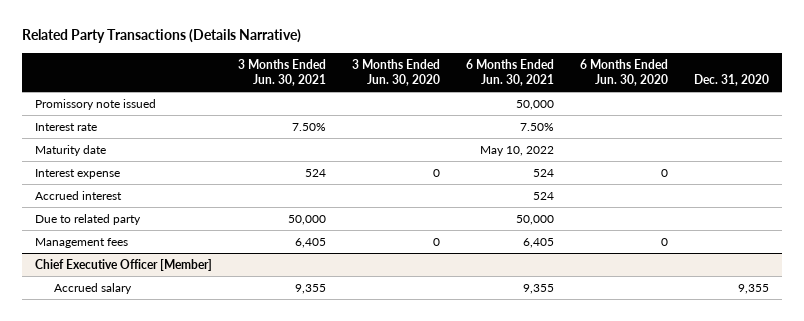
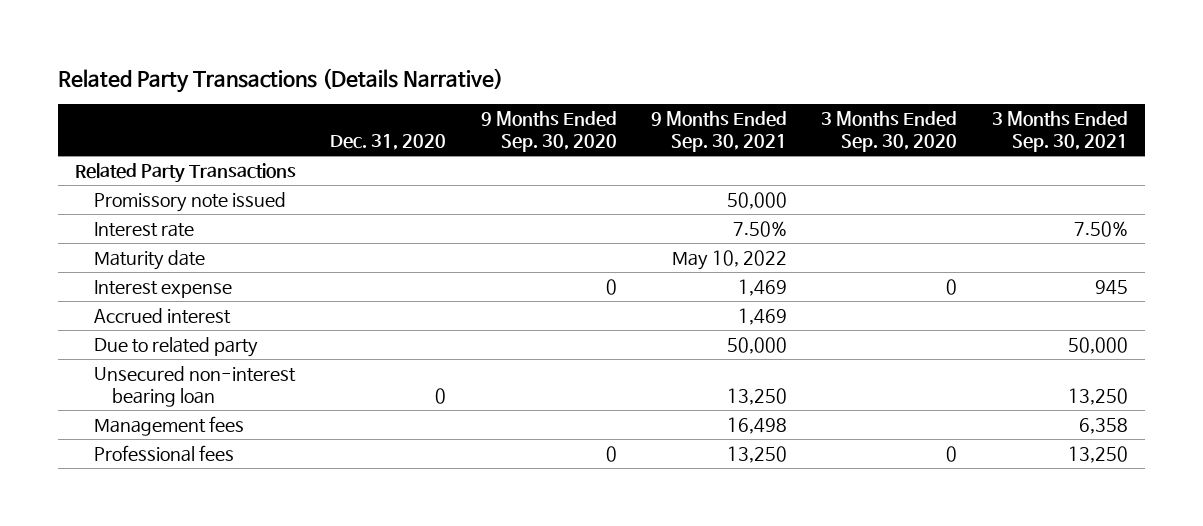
- | 3 Months Ended Jun. 30, 2021 | 3 Months Ended Jun. 30, 2020 | 6 Months Ended Jun. 30, 2021 | 6 Months Ended Jun. 30, 2020 | Dec. 31, 2020
+ | Dec. 31, 2020 | 9 Months Ended Sep. 30, 2020 | 9 Months Ended Sep. 30, 2021 | 3 Months Ended Sep. 30, 2020 | 3 Months Ended Sep. 30, 2021
+ Related Party Transactions
+ Unsecured non-interest bearing loan | 0 | | 13,250 | | 13,250
- Chief Executive Officer [Member]
- Accrued salary | 9,355 | | 9,355 | | 9,355
+ Professional fees | | 0 | 13,250 | 0 | 13,250

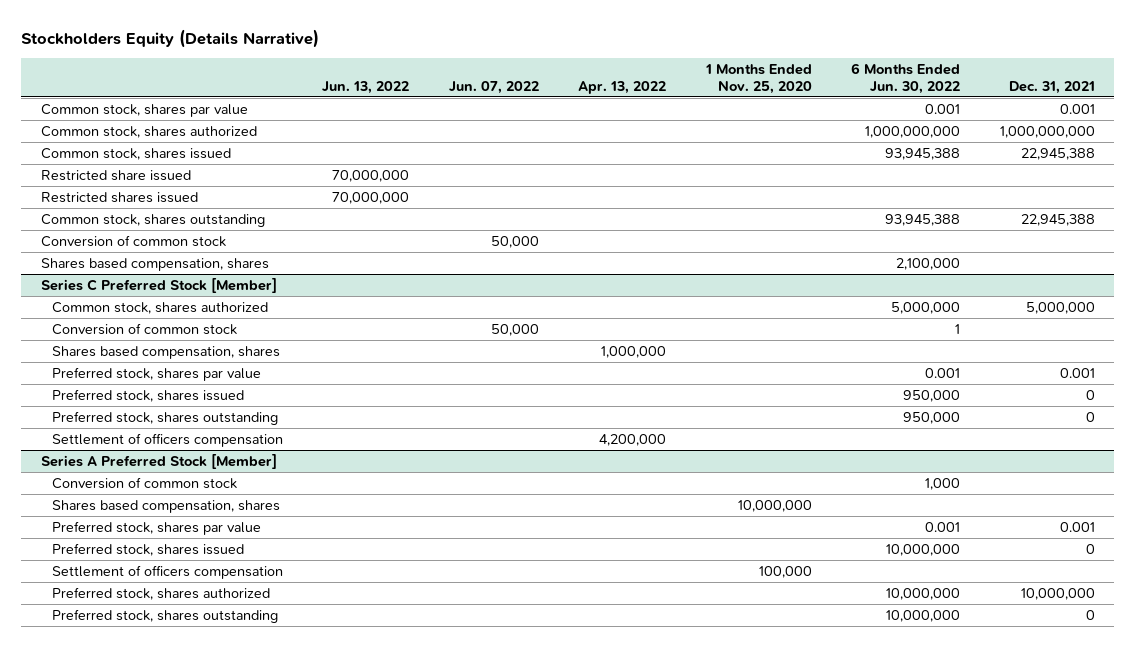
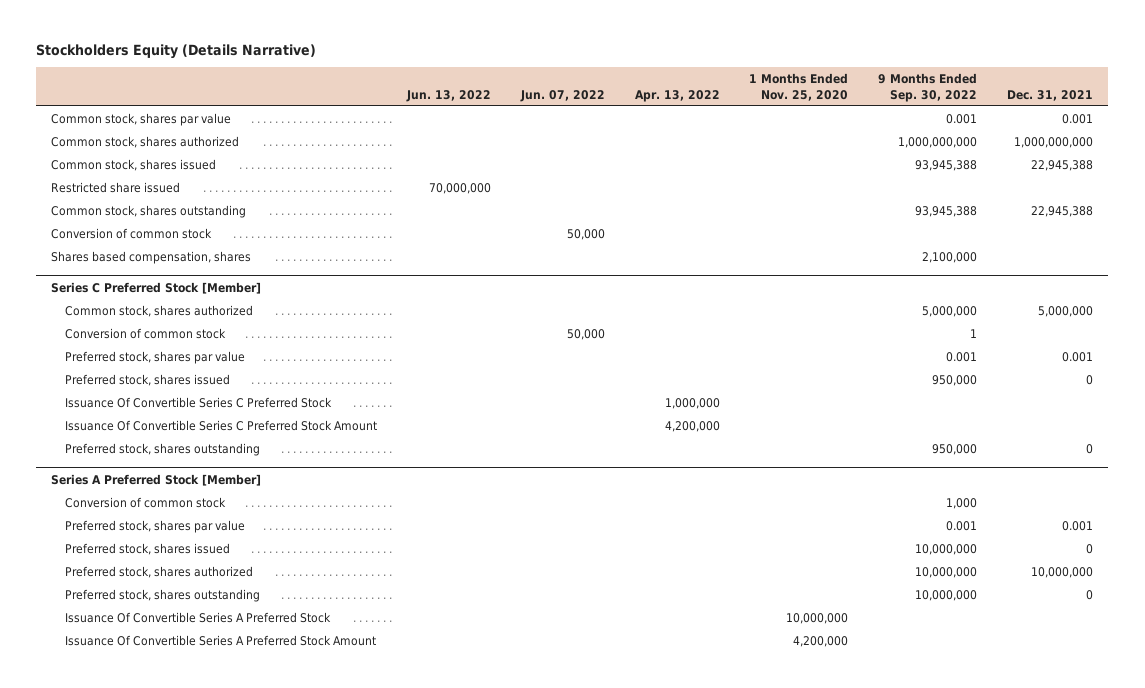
- | Jun. 13, 2022 | Jun. 07, 2022 | Apr. 13, 2022 | 1 Months Ended Nov. 25, 2020 | 6 Months Ended Jun. 30, 2022 | Dec. 31, 2021
+ | Jun. 13, 2022 | Jun. 07, 2022 | Apr. 13, 2022 | 1 Months Ended Nov. 25, 2020 | 9 Months Ended Sep. 30, 2022 | Dec. 31, 2021
- Restricted shares issued | 70,000,000 | | | | |
@ Series C Preferred Stock [Member]
- Shares based compensation, shares | | | 1,000,000 | | |
+ Issuance Of Convertible Series C Preferred Stock | | | 1,000,000 | | |
+ Issuance Of Convertible Series C Preferred Stock Amount | | | 4,200,000 | | |
- Settlement of officers compensation | | | 4,200,000 | | |
@ Series A Preferred Stock [Member]
- Shares based compensation, shares | | | | 10,000,000 | |
- Settlement of officers compensation | | | | 100,000 | |
+ Issuance Of Convertible Series A Preferred Stock | | | | 10,000,000 | |
+ Issuance Of Convertible Series A Preferred Stock Amount | | | | 4,200,000 | |

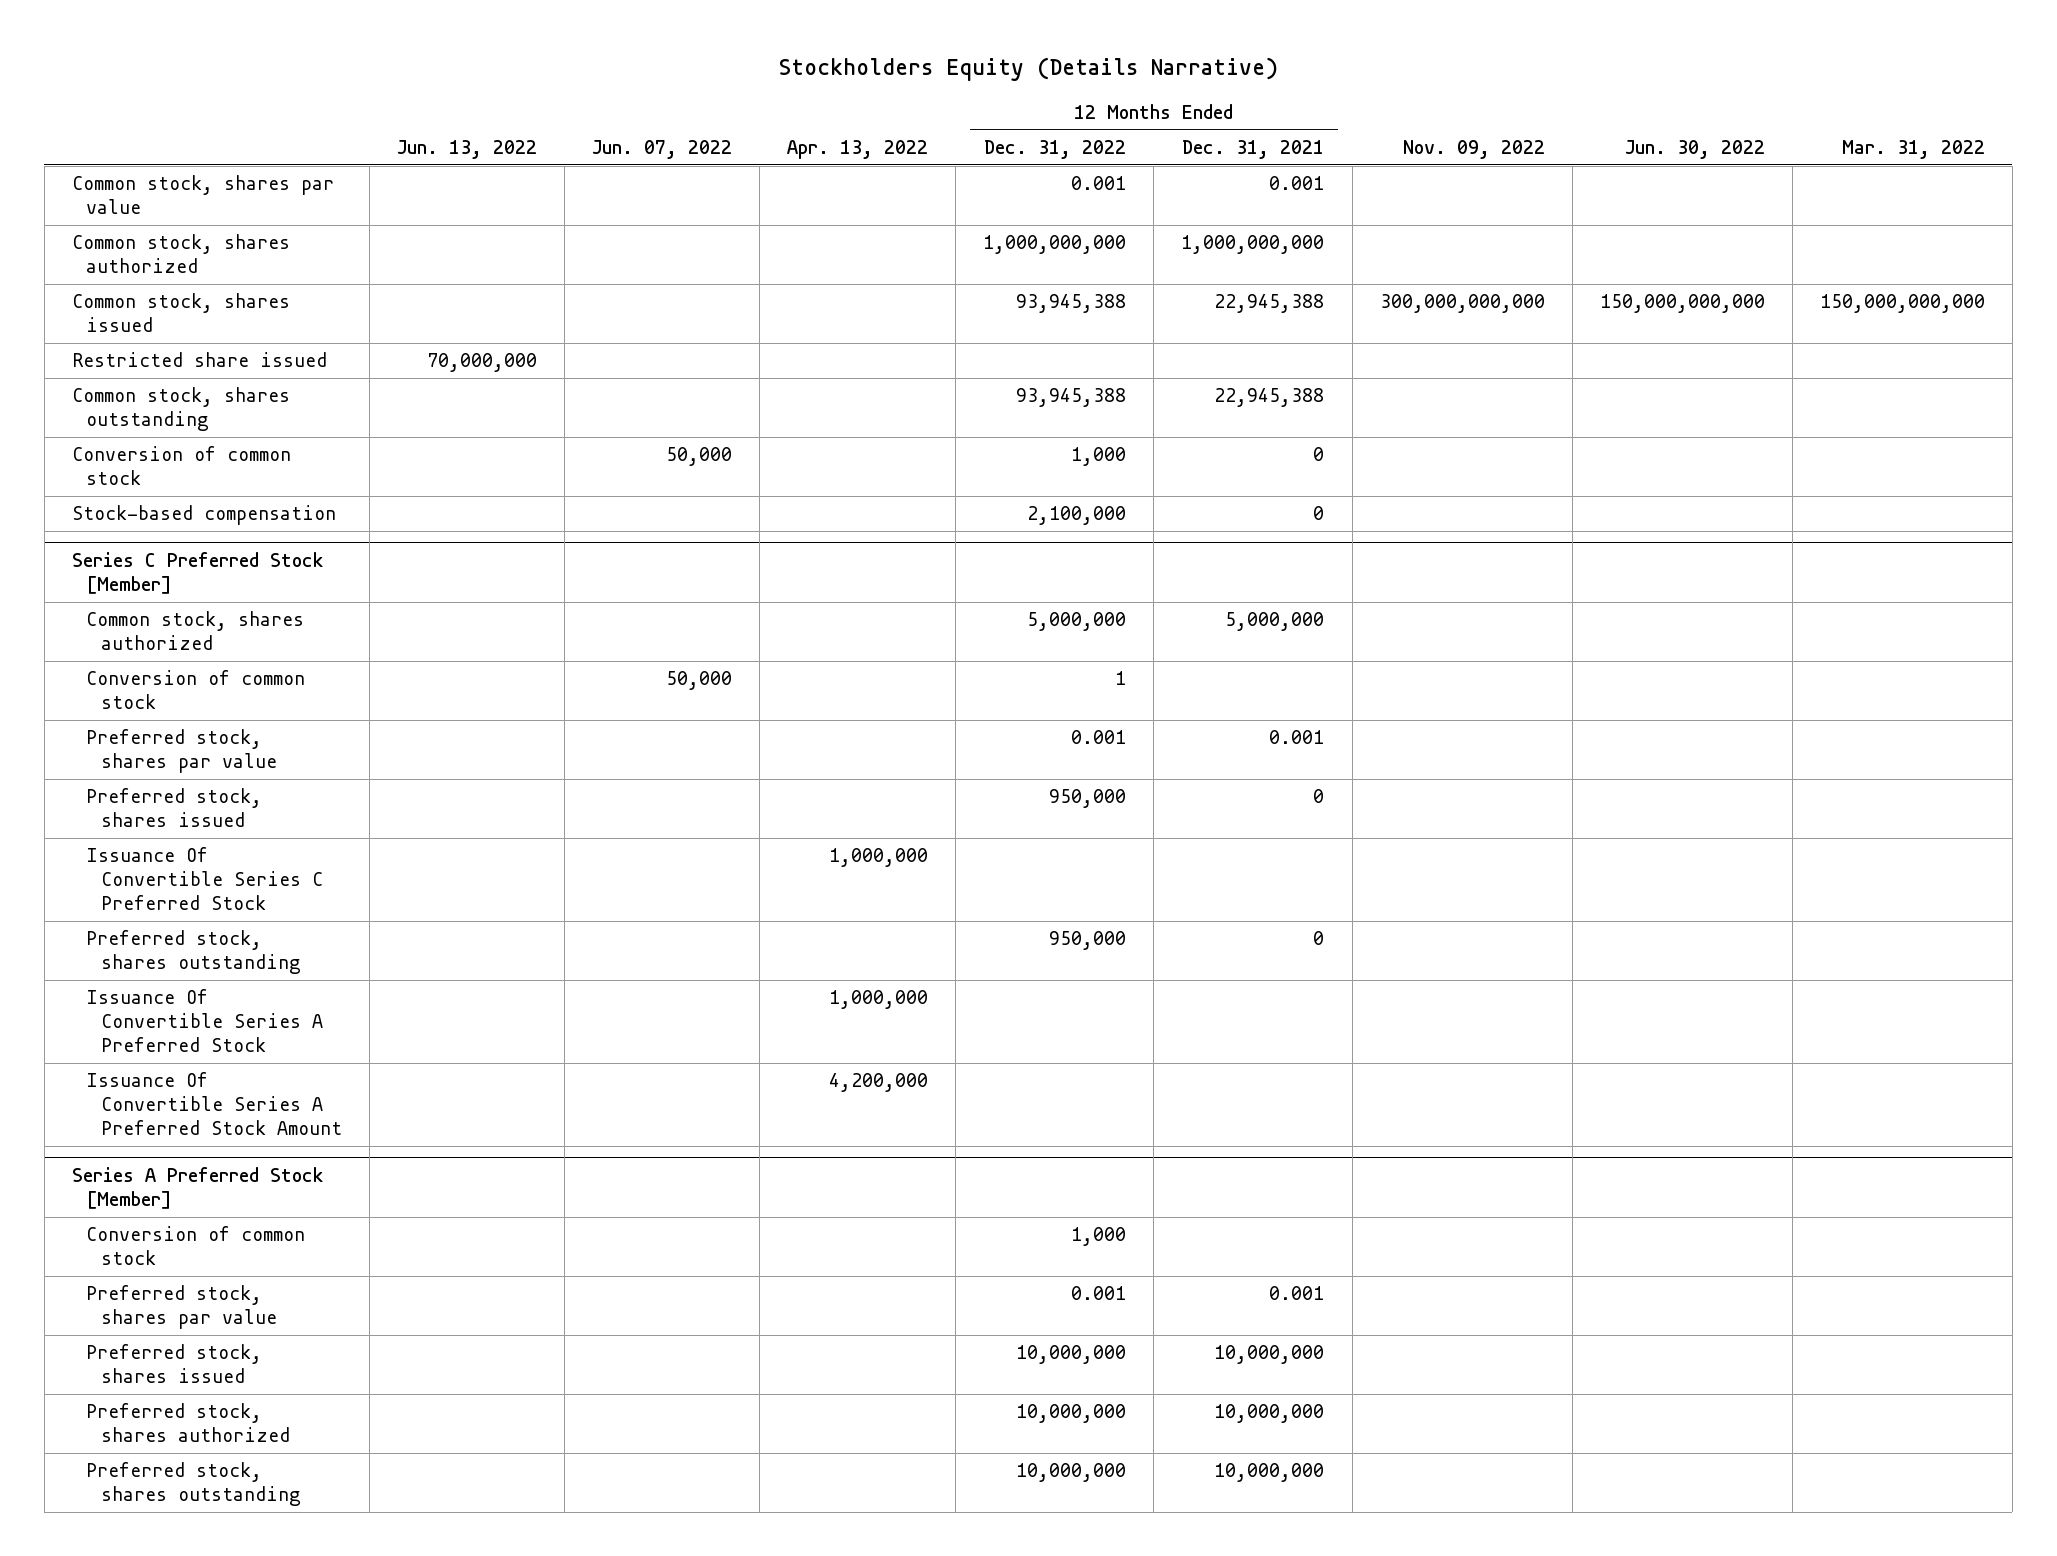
- | Jun. 13, 2022 | Jun. 07, 2022 | Apr. 13, 2022 | 1 Months Ended Nov. 25, 2020 | 9 Months Ended Sep. 30, 2022 | Dec. 31, 2021
+ | Jun. 13, 2022 | Jun. 07, 2022 | Apr. 13, 2022 | 12 Months Ended Dec. 31, 2022 | 12 Months Ended Dec. 31, 2021 | Nov. 09, 2022 | Jun. 30, 2022 | Mar. 31, 2022
- Shares based compensation, shares | | | | | 2,100,000 |
+ Stock-based compensation | | | | 2,100,000 | 0 | | |
@ Series C Preferred Stock [Member]
- Issuance Of Convertible Series C Preferred Stock Amount | | | 4,200,000 | | |
+ Issuance Of Convertible Series A Preferred Stock | | | 1,000,000 | | | | |
+ Issuance Of Convertible Series A Preferred Stock Amount | | | 4,200,000 | | | | |
@ Series A Preferred Stock [Member]
- Issuance Of Convertible Series A Preferred Stock | | | | 10,000,000 | |
- Issuance Of Convertible Series A Preferred Stock Amount | | | | 4,200,000 | |

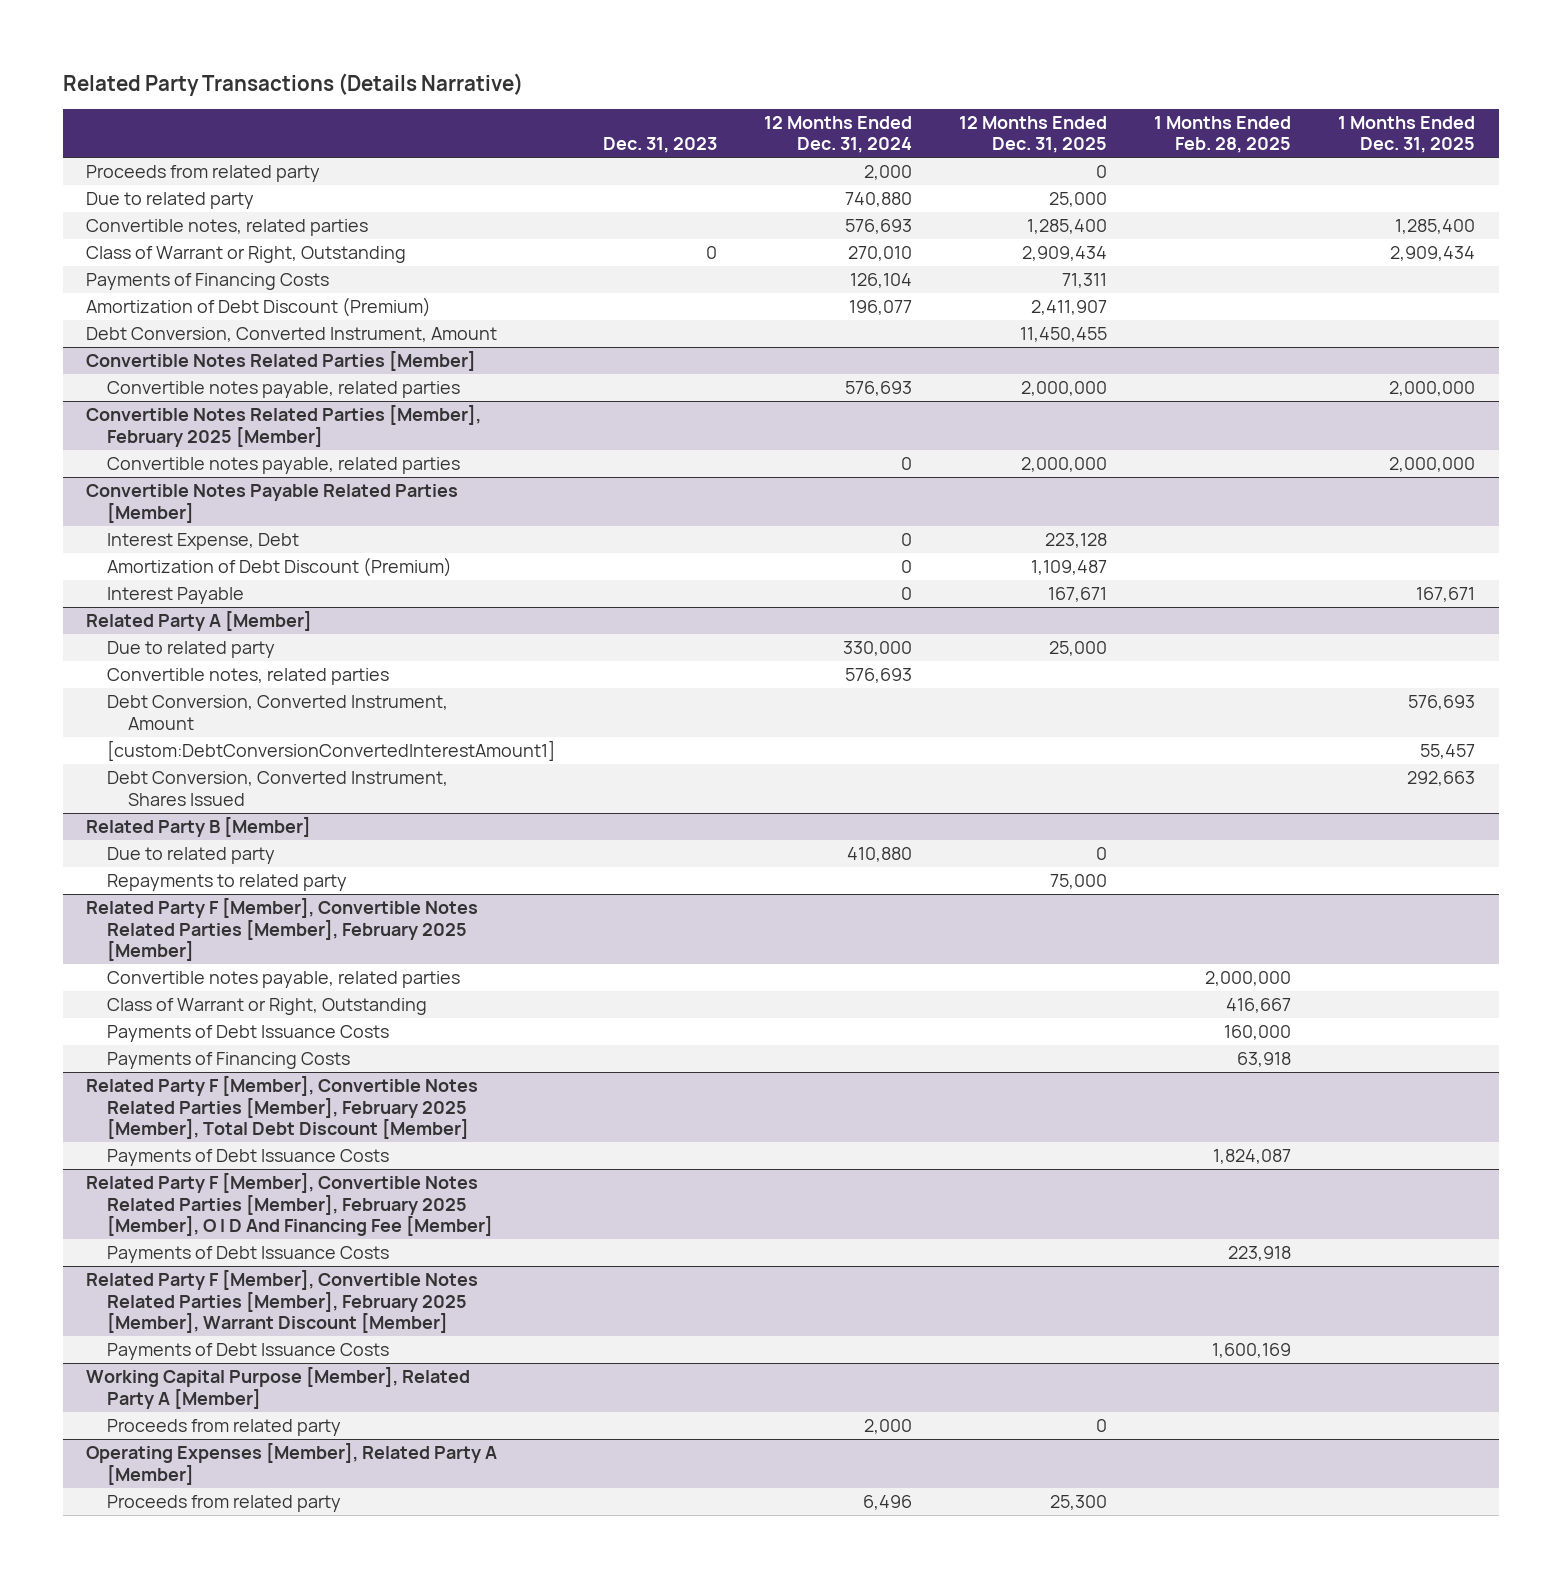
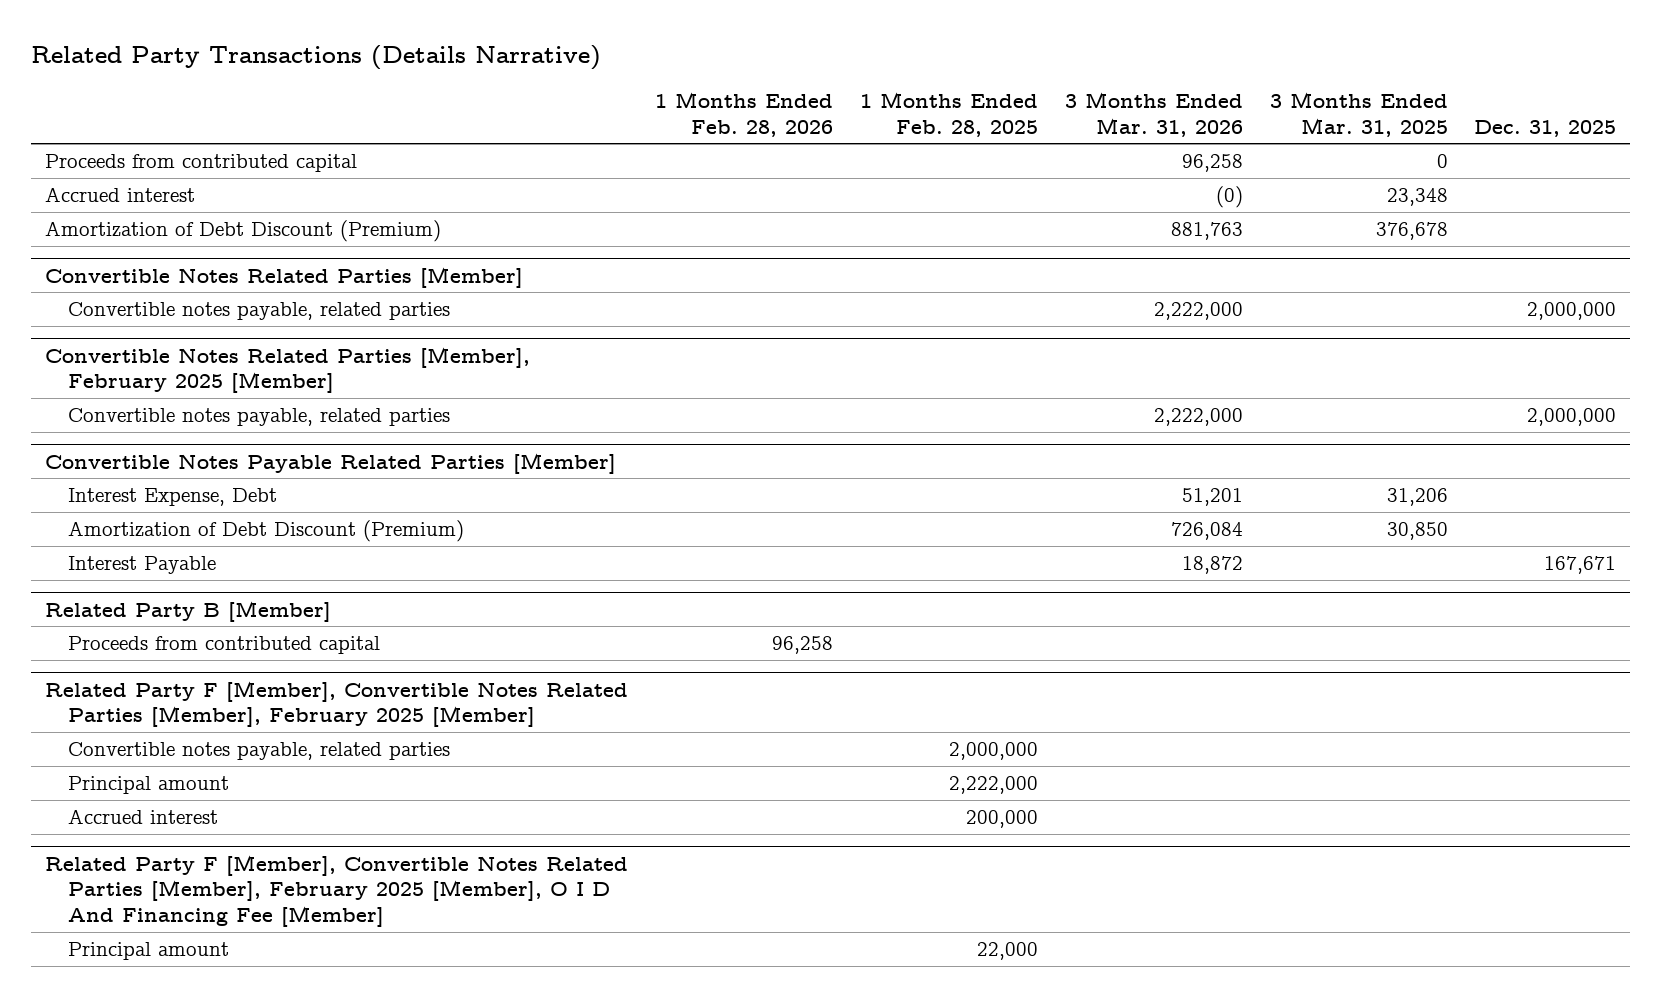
- | Dec. 31, 2023 | 12 Months Ended Dec. 31, 2024 | 12 Months Ended Dec. 31, 2025 | 1 Months Ended Feb. 28, 2025 | 1 Months Ended Dec. 31, 2025
+ | 1 Months Ended Feb. 28, 2026 | 1 Months Ended Feb. 28, 2025 | 3 Months Ended Mar. 31, 2026 | 3 Months Ended Mar. 31, 2025 | Dec. 31, 2025
- Proceeds from related party | | 2,000 | 0 | |
- Due to related party | | 740,880 | 25,000 | |
- Convertible notes, related parties | | 576,693 | 1,285,400 | | 1,285,400
- Class of Warrant or Right, Outstanding | 0 | 270,010 | 2,909,434 | | 2,909,434
- Payments of Financing Costs | | 126,104 | 71,311 | |
+ Proceeds from contributed capital | | | 96,258 | 0 |
+ Accrued interest | | | (0) | 23,348 |
- Debt Conversion, Converted Instrument, Amount | | | 11,450,455 | |
- Related Party A [Member]
- Due to related party | | 330,000 | 25,000 | |
- Convertible notes, related parties | | 576,693 | | |
- Debt Conversion, Converted Instrument, Amount | | | | | 576,693
- [custom:DebtConversionConvertedInterestAmount1] | | | | | 55,457
- Debt Conversion, Converted Instrument, Shares Issued | | | | | 292,663
@ Related Party B [Member]
- Due to related party | | 410,880 | 0 | |
- Repayments to related party | | | 75,000 | |
+ Proceeds from contributed capital | 96,258 | | | |
@ Related Party F [Member], Convertible Notes Related Parties [Member], February 2025 [Member]
- Class of Warrant or Right, Outstanding | | | | 416,667 |
- Payments of Debt Issuance Costs | | | | 160,000 |
- Payments of Financing Costs | | | | 63,918 |
- Related Party F [Member], Convertible Notes Related Parties [Member], February 2025 [Member], Total Debt Discount [Member]
- Payments of Debt Issuance Costs | | | | 1,824,087 |
@ Related Party F [Member], Convertible Notes Related Parties [Member], February 2025 [Member]
+ Principal amount | | 2,222,000 | | |
+ Accrued interest | | 200,000 | | |
@ Related Party F [Member], Convertible Notes Related Parties [Member], February 2025 [Member], O I D And Financing Fee [Member]
- Payments of Debt Issuance Costs | | | | 223,918 |
- Related Party F [Member], Convertible Notes Related Parties [Member], February 2025 [Member], Warrant Discount [Member]
- Payments of Debt Issuance Costs | | | | 1,600,169 |
- Working Capital Purpose [Member], Related Party A [Member]
- Proceeds from related party | | 2,000 | 0 | |
- Operating Expenses [Member], Related Party A [Member]
- Proceeds from related party | | 6,496 | 25,300 | |
@ Related Party F [Member], Convertible Notes Related Parties [Member], February 2025 [Member], O I D And Financing Fee [Member]
+ Principal amount | | 22,000 | | |

